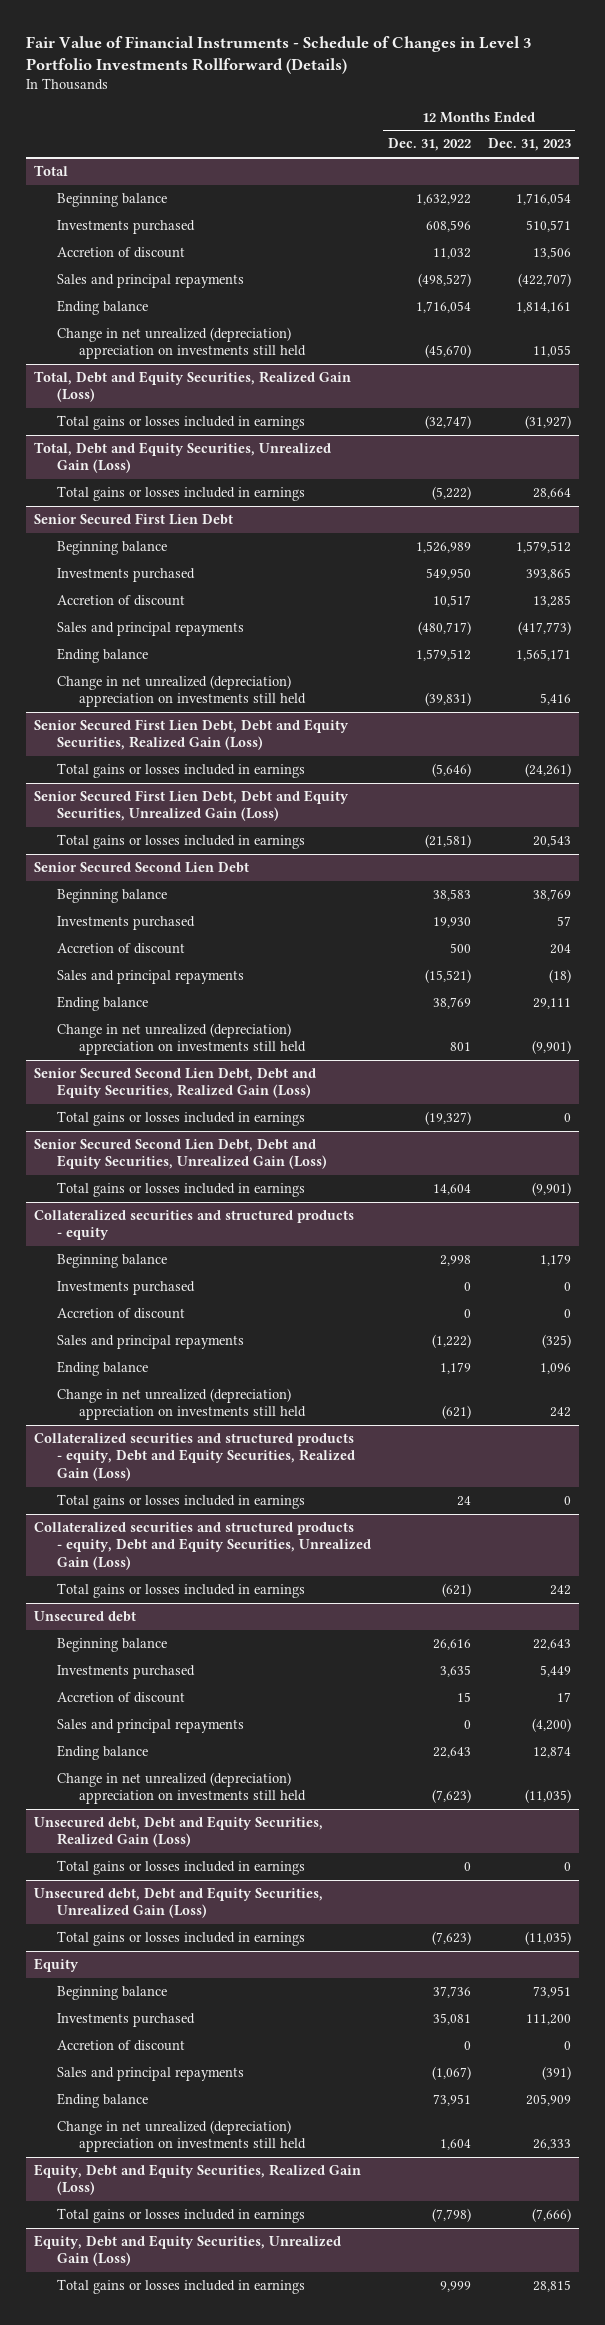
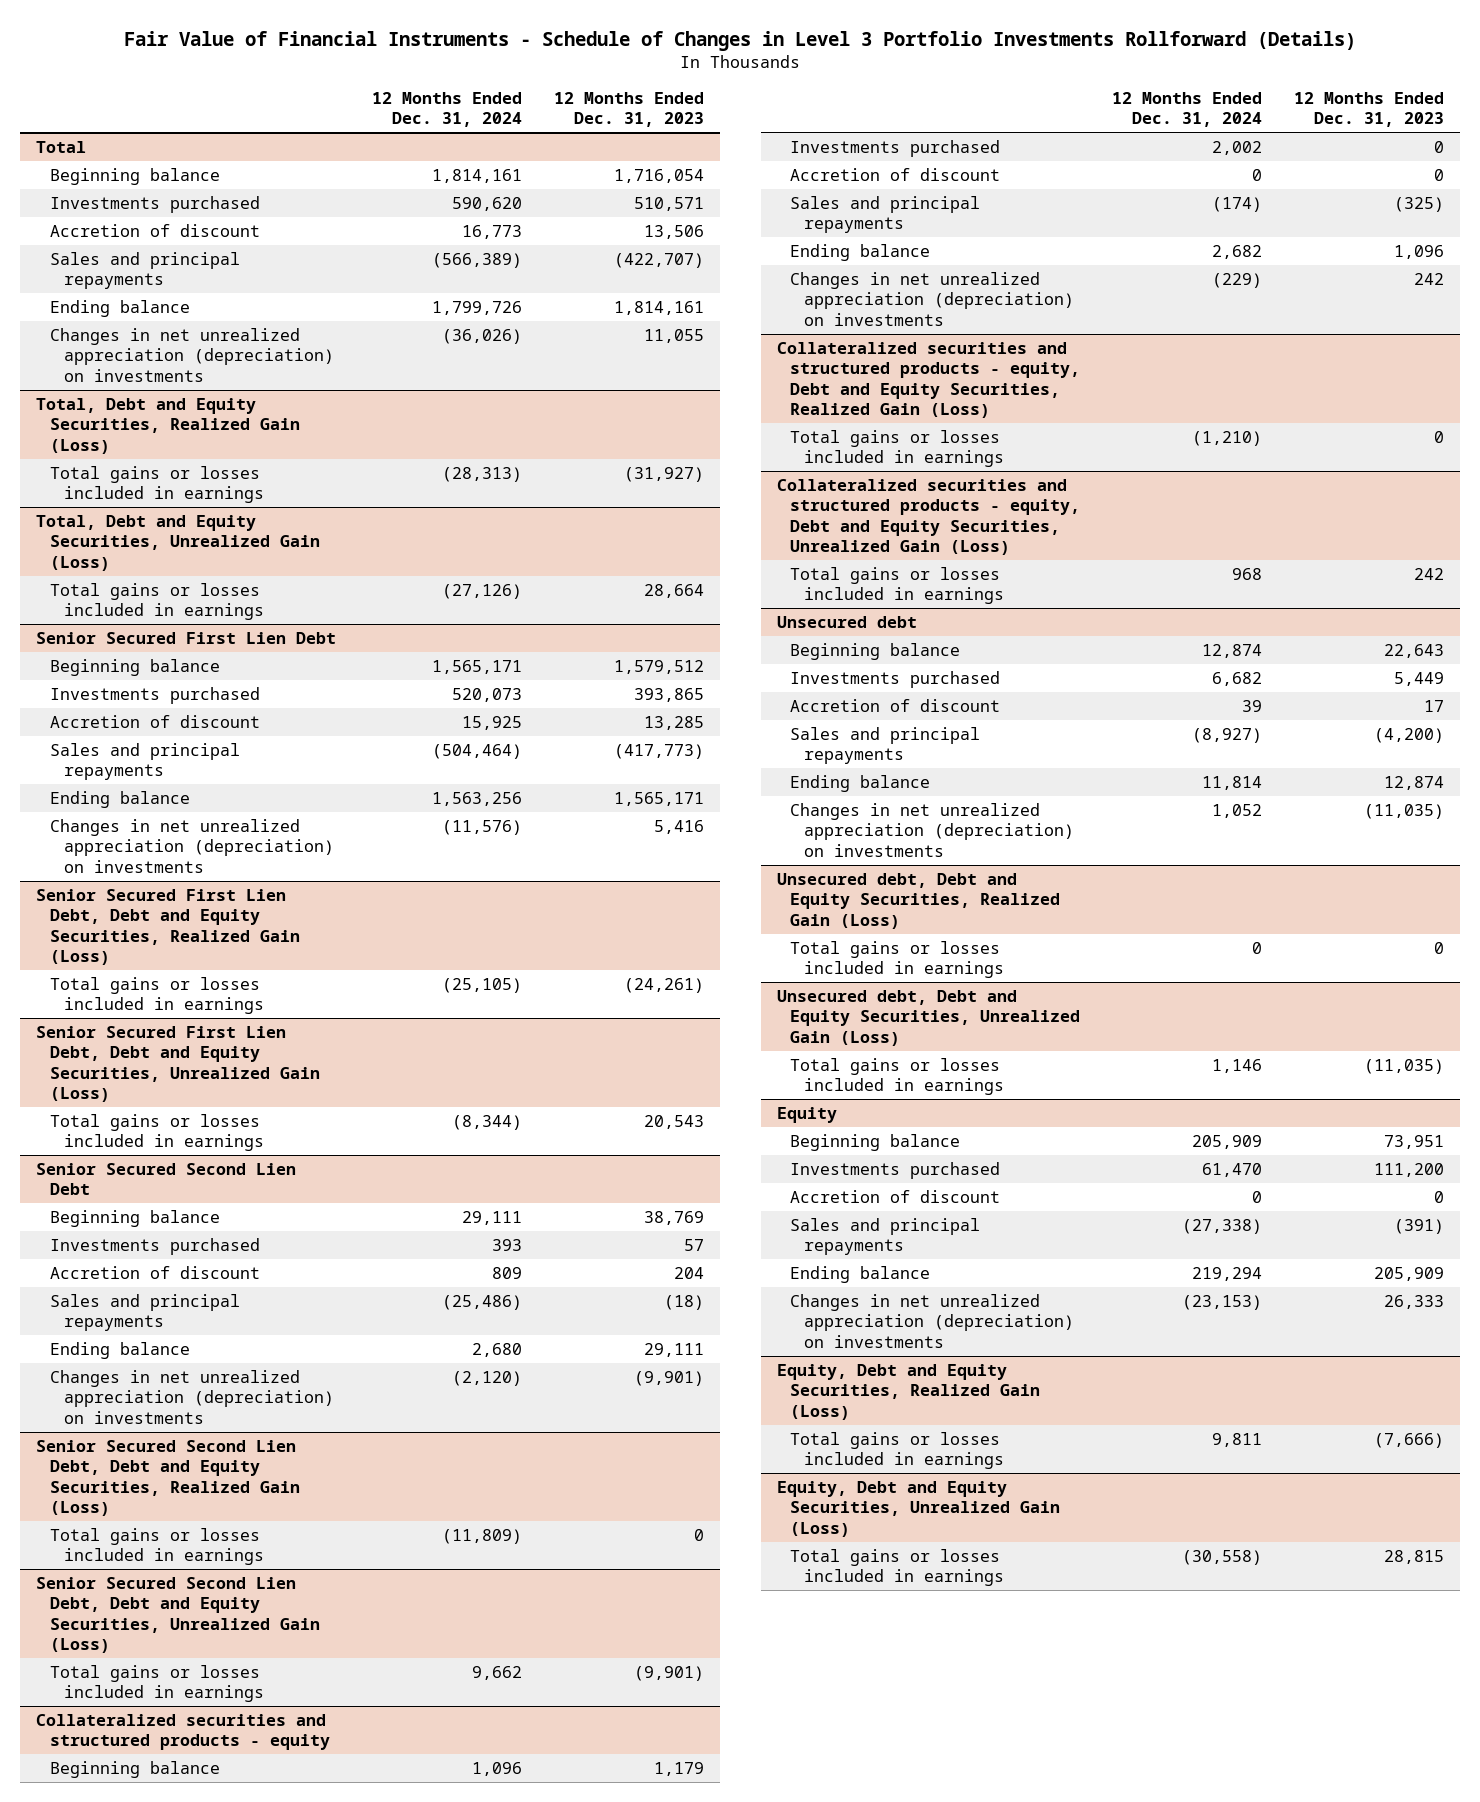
- | 12 Months Ended Dec. 31, 2022 | 12 Months Ended Dec. 31, 2023
+ | 12 Months Ended Dec. 31, 2024 | 12 Months Ended Dec. 31, 2023
@ Total
- Change in net unrealized (depreciation) appreciation on investments still held | (45,670) | 11,055
+ Changes in net unrealized appreciation (depreciation) on investments | (36,026) | 11,055
@ Senior Secured First Lien Debt
- Change in net unrealized (depreciation) appreciation on investments still held | (39,831) | 5,416
+ Changes in net unrealized appreciation (depreciation) on investments | (11,576) | 5,416
@ Senior Secured Second Lien Debt
- Change in net unrealized (depreciation) appreciation on investments still held | 801 | (9,901)
+ Changes in net unrealized appreciation (depreciation) on investments | (2,120) | (9,901)
@ Collateralized securities and structured products - equity
- Change in net unrealized (depreciation) appreciation on investments still held | (621) | 242
+ Changes in net unrealized appreciation (depreciation) on investments | (229) | 242
@ Unsecured debt
- Change in net unrealized (depreciation) appreciation on investments still held | (7,623) | (11,035)
+ Changes in net unrealized appreciation (depreciation) on investments | 1,052 | (11,035)
@ Equity
- Change in net unrealized (depreciation) appreciation on investments still held | 1,604 | 26,333
+ Changes in net unrealized appreciation (depreciation) on investments | (23,153) | 26,333

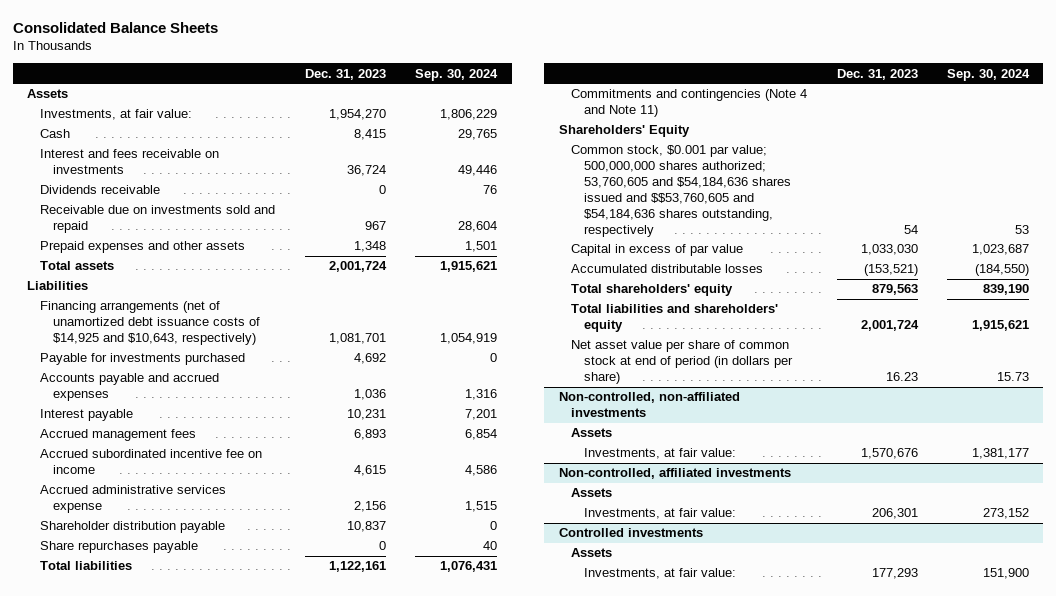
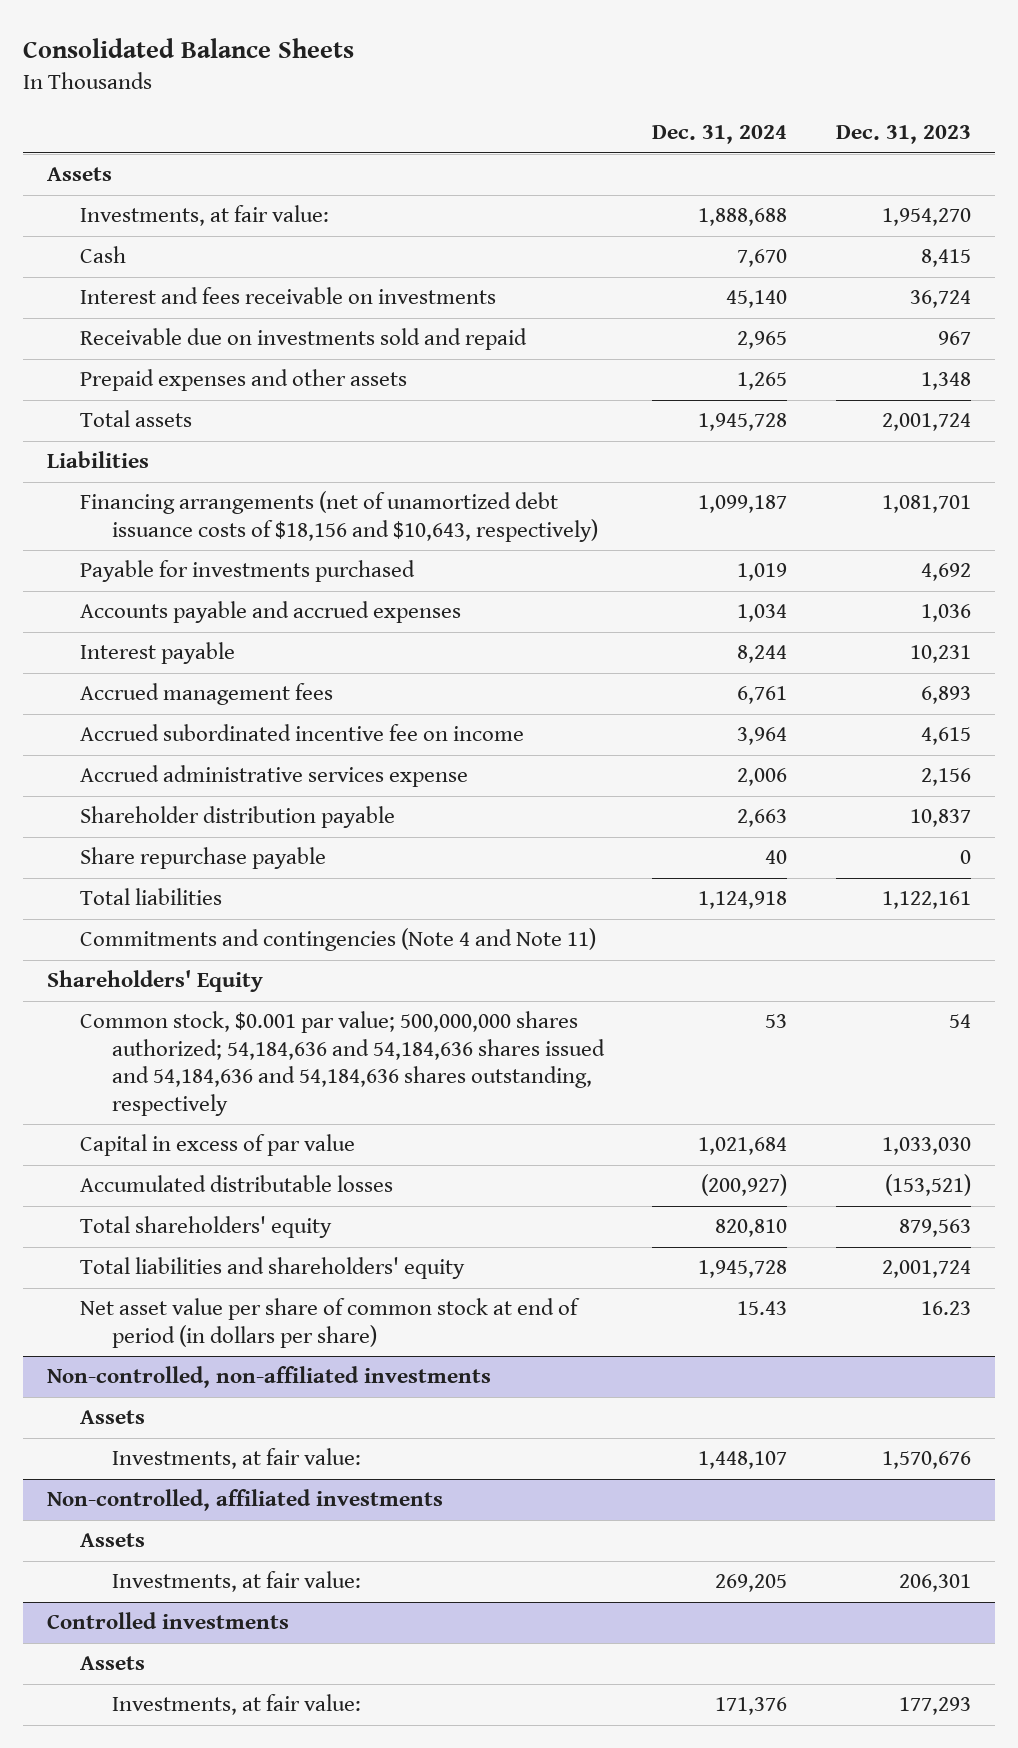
- | Dec. 31, 2023 | Sep. 30, 2024
+ | Dec. 31, 2024 | Dec. 31, 2023
- Dividends receivable | 0 | 76
- Financing arrangements (net of unamortized debt issuance costs of $14,925 and $10,643, respectively) | 1,081,701 | 1,054,919
+ Financing arrangements (net of unamortized debt issuance costs of $18,156 and $10,643, respectively) | 1,099,187 | 1,081,701
- Share repurchases payable | 0 | 40
+ Share repurchase payable | 40 | 0
- Common stock, $0.001 par value; 500,000,000 shares authorized; 53,760,605 and $54,184,636 shares issued and $$53,760,605 and $54,184,636 shares outstanding, respectively | 54 | 53
+ Common stock, $0.001 par value; 500,000,000 shares authorized; 54,184,636 and 54,184,636 shares issued and 54,184,636 and 54,184,636 shares outstanding, respectively | 53 | 54

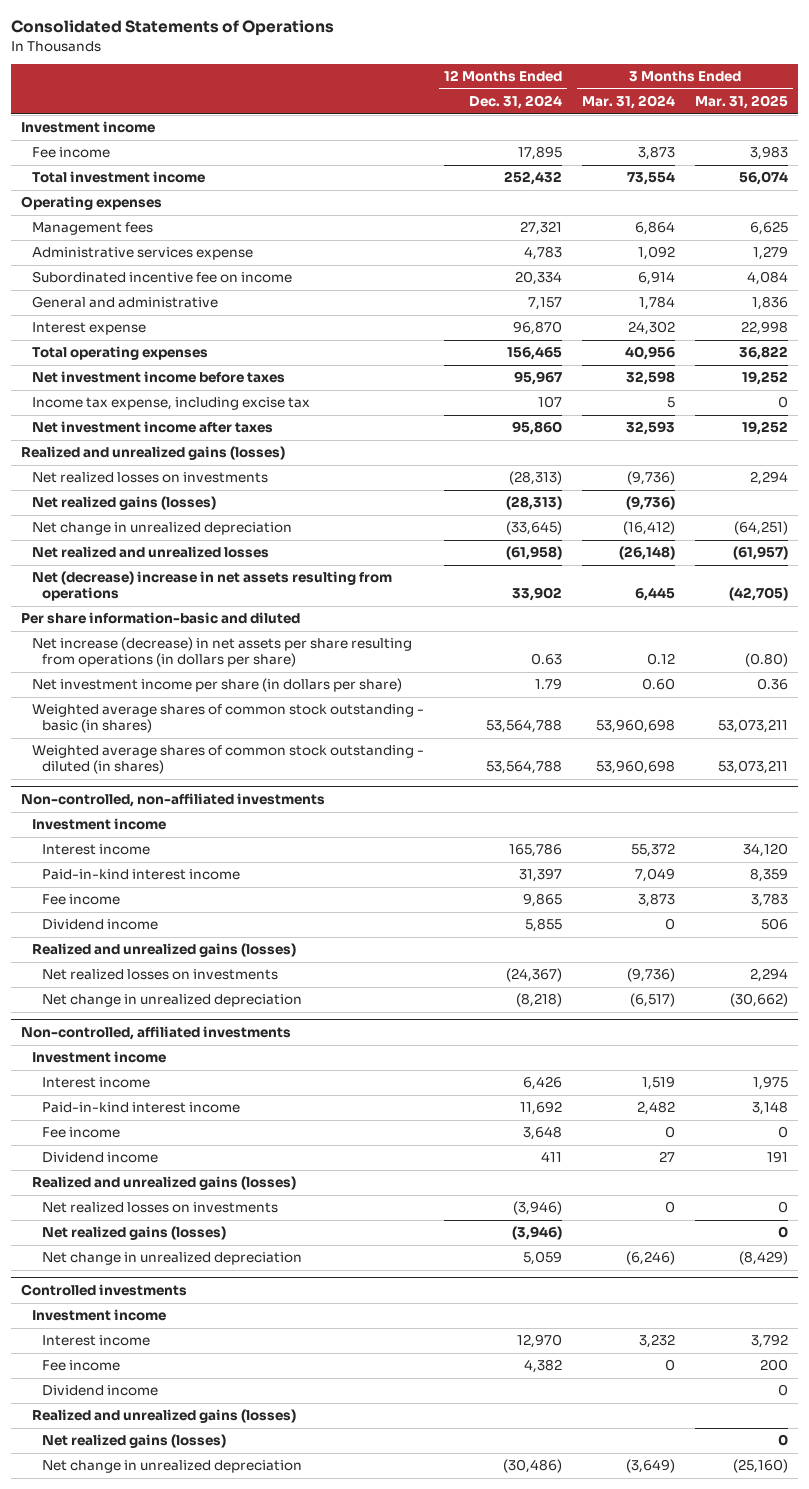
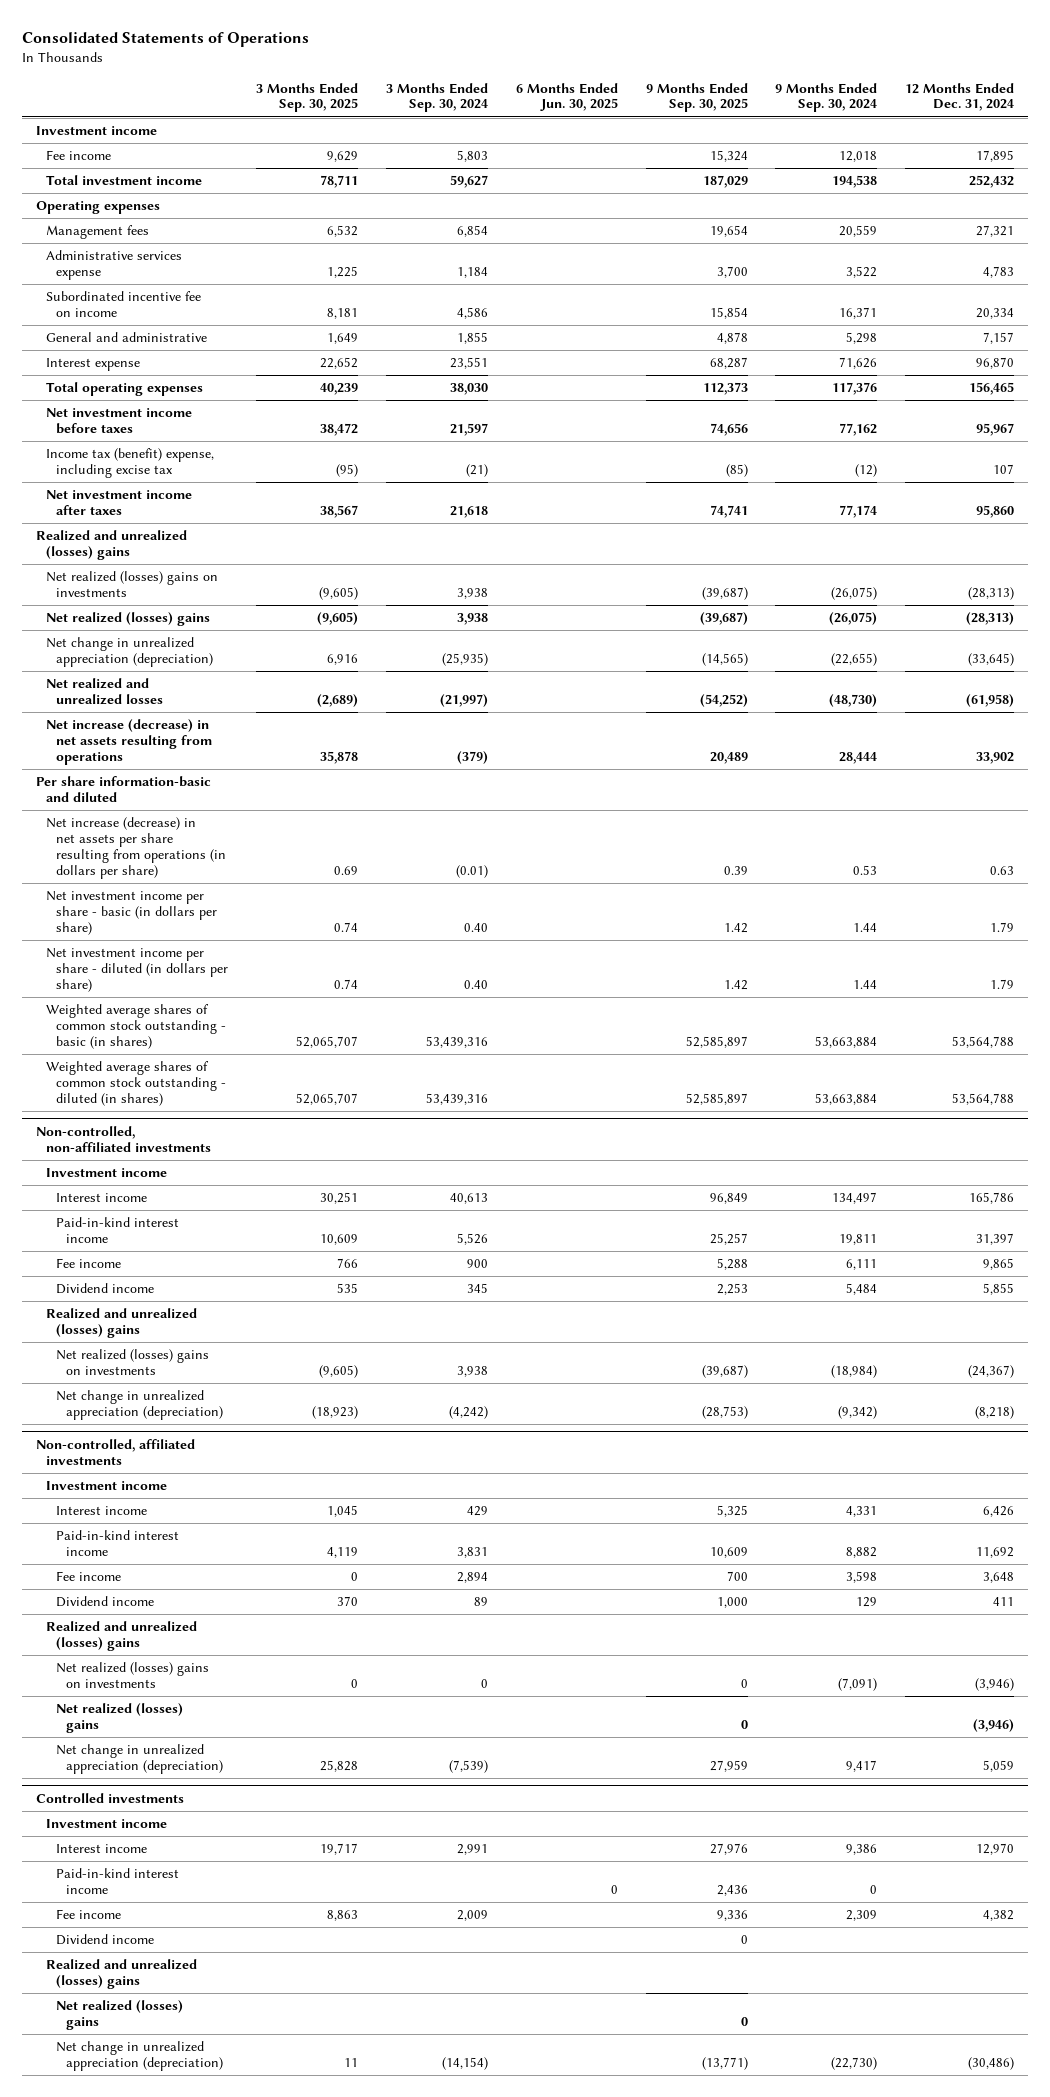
- | 12 Months Ended Dec. 31, 2024 | 3 Months Ended Mar. 31, 2024 | 3 Months Ended Mar. 31, 2025
+ | 3 Months Ended Sep. 30, 2025 | 3 Months Ended Sep. 30, 2024 | 6 Months Ended Jun. 30, 2025 | 9 Months Ended Sep. 30, 2025 | 9 Months Ended Sep. 30, 2024 | 12 Months Ended Dec. 31, 2024
- Income tax expense, including excise tax | 107 | 5 | 0
+ Income tax (benefit) expense, including excise tax | (95) | (21) | | (85) | (12) | 107
- Realized and unrealized gains (losses)
- Net realized losses on investments | (28,313) | (9,736) | 2,294
- Net realized gains (losses) | (28,313) | (9,736) |
- Net change in unrealized depreciation | (33,645) | (16,412) | (64,251)
+ Realized and unrealized (losses) gains
+ Net realized (losses) gains on investments | (9,605) | 3,938 | | (39,687) | (26,075) | (28,313)
+ Net realized (losses) gains | (9,605) | 3,938 | | (39,687) | (26,075) | (28,313)
+ Net change in unrealized appreciation (depreciation) | 6,916 | (25,935) | | (14,565) | (22,655) | (33,645)
- Net (decrease) increase in net assets resulting from operations | 33,902 | 6,445 | (42,705)
+ Net increase (decrease) in net assets resulting from operations | 35,878 | (379) | | 20,489 | 28,444 | 33,902
- Net investment income per share (in dollars per share) | 1.79 | 0.60 | 0.36
+ Net investment income per share - basic (in dollars per share) | 0.74 | 0.40 | | 1.42 | 1.44 | 1.79
+ Net investment income per share - diluted (in dollars per share) | 0.74 | 0.40 | | 1.42 | 1.44 | 1.79
@ Non-controlled, non-affiliated investments
- Realized and unrealized gains (losses)
- Net realized losses on investments | (24,367) | (9,736) | 2,294
- Net change in unrealized depreciation | (8,218) | (6,517) | (30,662)
+ Realized and unrealized (losses) gains
+ Net realized (losses) gains on investments | (9,605) | 3,938 | | (39,687) | (18,984) | (24,367)
+ Net change in unrealized appreciation (depreciation) | (18,923) | (4,242) | | (28,753) | (9,342) | (8,218)
@ Non-controlled, affiliated investments
- Realized and unrealized gains (losses)
- Net realized losses on investments | (3,946) | 0 | 0
- Net realized gains (losses) | (3,946) | | 0
- Net change in unrealized depreciation | 5,059 | (6,246) | (8,429)
+ Realized and unrealized (losses) gains
+ Net realized (losses) gains on investments | 0 | 0 | | 0 | (7,091) | (3,946)
+ Net realized (losses) gains | | | | 0 | | (3,946)
+ Net change in unrealized appreciation (depreciation) | 25,828 | (7,539) | | 27,959 | 9,417 | 5,059
@ Controlled investments
+ Paid-in-kind interest income | | | 0 | 2,436 | 0 |
- Realized and unrealized gains (losses)
- Net realized gains (losses) | | | 0
- Net change in unrealized depreciation | (30,486) | (3,649) | (25,160)
+ Realized and unrealized (losses) gains
+ Net realized (losses) gains | | | | 0 | |
+ Net change in unrealized appreciation (depreciation) | 11 | (14,154) | | (13,771) | (22,730) | (30,486)

